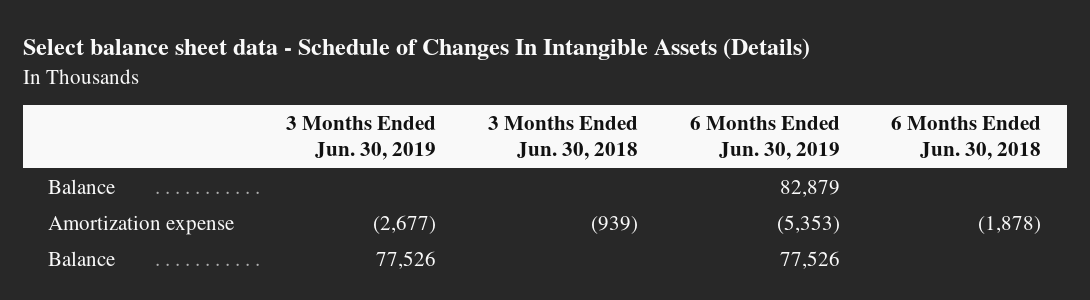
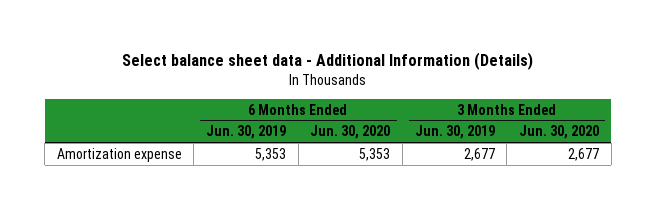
- Select balance sheet data - Schedule of Changes In Intangible Assets (Details)
+ Select balance sheet data - Additional Information (Details)
- | 3 Months Ended Jun. 30, 2019 | 3 Months Ended Jun. 30, 2018 | 6 Months Ended Jun. 30, 2019 | 6 Months Ended Jun. 30, 2018
+ | 6 Months Ended Jun. 30, 2019 | 6 Months Ended Jun. 30, 2020 | 3 Months Ended Jun. 30, 2019 | 3 Months Ended Jun. 30, 2020
- Balance | | | 82,879 |
- Amortization expense | (2,677) | (939) | (5,353) | (1,878)
- Balance | 77,526 | | 77,526 |
+ Amortization expense | 5,353 | 5,353 | 2,677 | 2,677

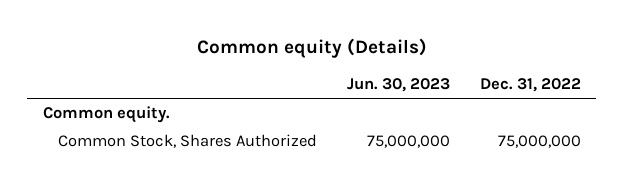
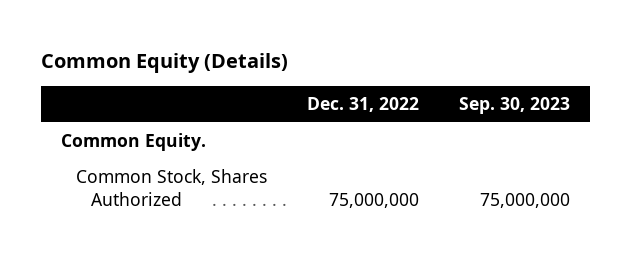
- Common equity (Details)
+ Common Equity (Details)
- | Jun. 30, 2023 | Dec. 31, 2022
+ | Dec. 31, 2022 | Sep. 30, 2023
- Common equity.
+ Common Equity.

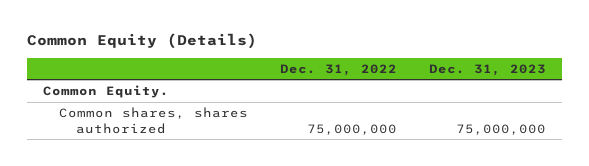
- | Dec. 31, 2022 | Sep. 30, 2023
+ | Dec. 31, 2022 | Dec. 31, 2023
- Common Stock, Shares Authorized | 75,000,000 | 75,000,000
+ Common shares, shares authorized | 75,000,000 | 75,000,000

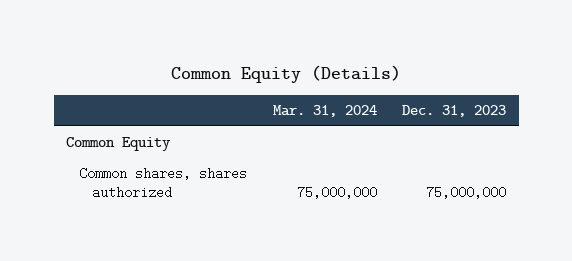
- | Dec. 31, 2022 | Dec. 31, 2023
+ | Mar. 31, 2024 | Dec. 31, 2023
- Common Equity.
+ Common Equity

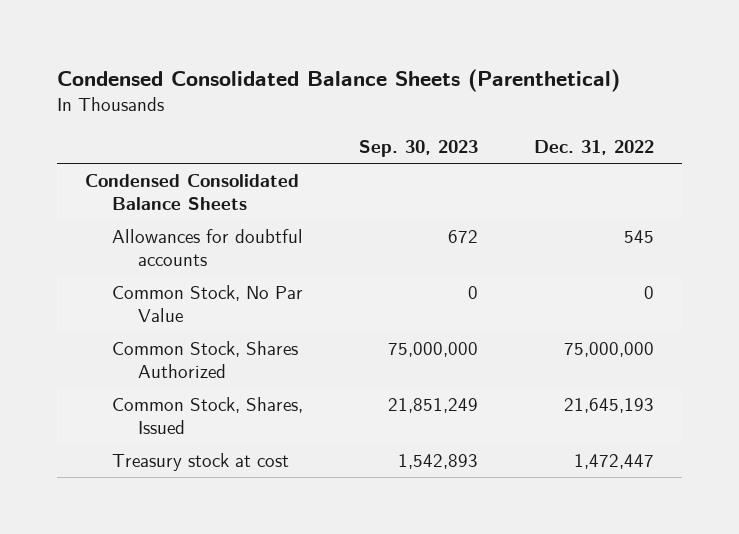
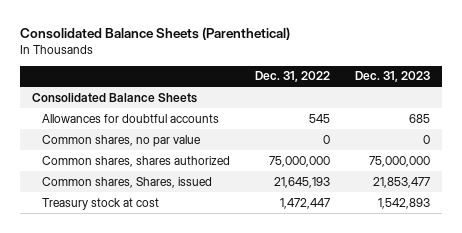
- Condensed Consolidated Balance Sheets (Parenthetical)
+ Consolidated Balance Sheets (Parenthetical)
- | Sep. 30, 2023 | Dec. 31, 2022
+ | Dec. 31, 2022 | Dec. 31, 2023
- Condensed Consolidated Balance Sheets
+ Consolidated Balance Sheets
- Common Stock, No Par Value | 0 | 0
- Common Stock, Shares Authorized | 75,000,000 | 75,000,000
- Common Stock, Shares, Issued | 21,851,249 | 21,645,193
+ Common shares, no par value | 0 | 0
+ Common shares, shares authorized | 75,000,000 | 75,000,000
+ Common shares, Shares, issued | 21,645,193 | 21,853,477

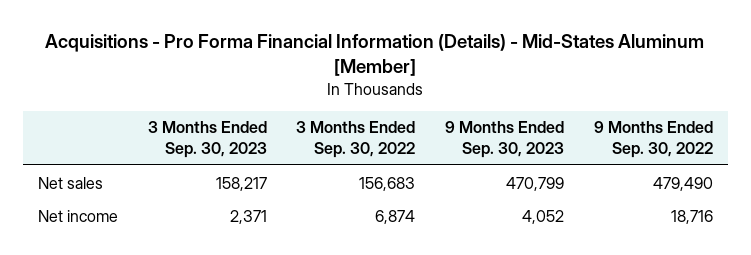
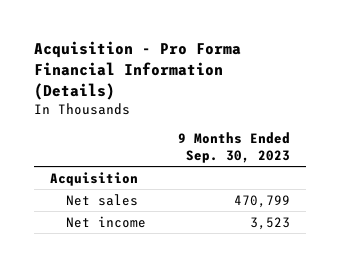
- Acquisitions - Pro Forma Financial Information (Details) - Mid-States Aluminum [Member]
+ Acquisition - Pro Forma Financial Information (Details)
- | 3 Months Ended Sep. 30, 2023 | 3 Months Ended Sep. 30, 2022 | 9 Months Ended Sep. 30, 2023 | 9 Months Ended Sep. 30, 2022
+ | 9 Months Ended Sep. 30, 2023
+ Acquisition
- Net income | 2,371 | 6,874 | 4,052 | 18,716
+ Net income | 3,523

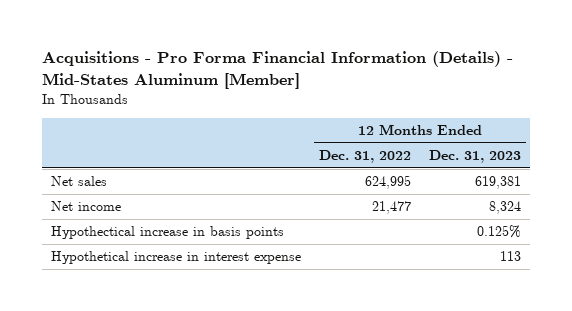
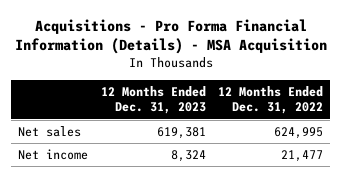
- Acquisitions - Pro Forma Financial Information (Details) - Mid-States Aluminum [Member]
+ Acquisitions - Pro Forma Financial Information (Details) - MSA Acquisition
- | 12 Months Ended Dec. 31, 2022 | 12 Months Ended Dec. 31, 2023
+ | 12 Months Ended Dec. 31, 2023 | 12 Months Ended Dec. 31, 2022
- Hypothectical increase in basis points | | 0.125%
- Hypothetical increase in interest expense | | 113

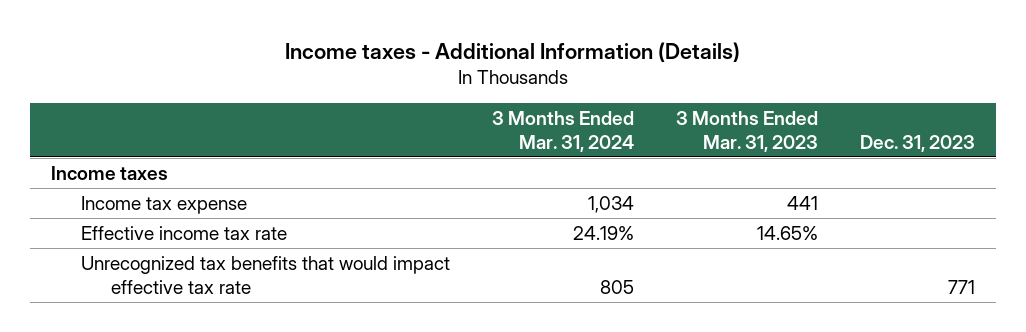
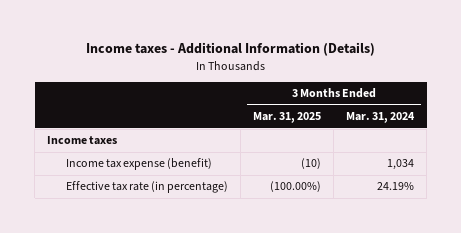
- | 3 Months Ended Mar. 31, 2024 | 3 Months Ended Mar. 31, 2023 | Dec. 31, 2023
+ | 3 Months Ended Mar. 31, 2025 | 3 Months Ended Mar. 31, 2024
- Income tax expense | 1,034 | 441 |
- Effective income tax rate | 24.19% | 14.65% |
- Unrecognized tax benefits that would impact effective tax rate | 805 | | 771
+ Income tax expense (benefit) | (10) | 1,034
+ Effective tax rate (in percentage) | (100.00%) | 24.19%

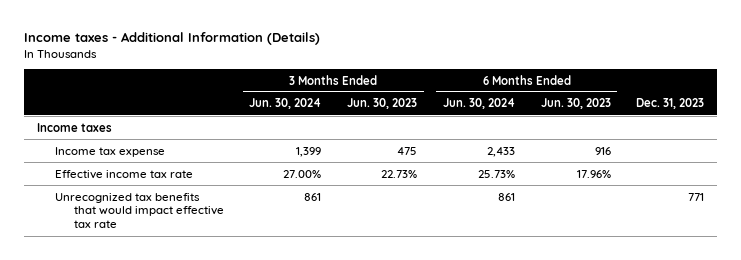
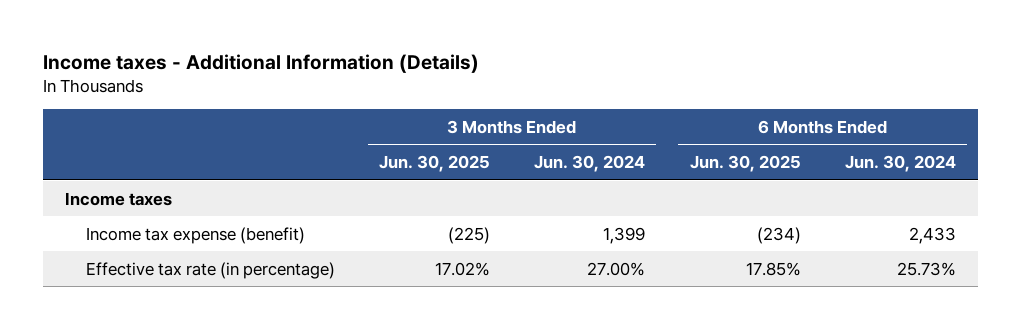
- | 3 Months Ended Jun. 30, 2024 | 3 Months Ended Jun. 30, 2023 | 6 Months Ended Jun. 30, 2024 | 6 Months Ended Jun. 30, 2023 | Dec. 31, 2023
+ | 3 Months Ended Jun. 30, 2025 | 3 Months Ended Jun. 30, 2024 | 6 Months Ended Jun. 30, 2025 | 6 Months Ended Jun. 30, 2024
- Income tax expense | 1,399 | 475 | 2,433 | 916 |
- Effective income tax rate | 27.00% | 22.73% | 25.73% | 17.96% |
- Unrecognized tax benefits that would impact effective tax rate | 861 | | 861 | | 771
+ Income tax expense (benefit) | (225) | 1,399 | (234) | 2,433
+ Effective tax rate (in percentage) | 17.02% | 27.00% | 17.85% | 25.73%

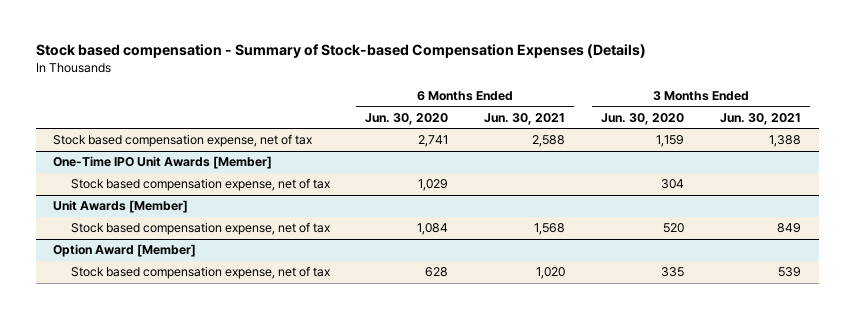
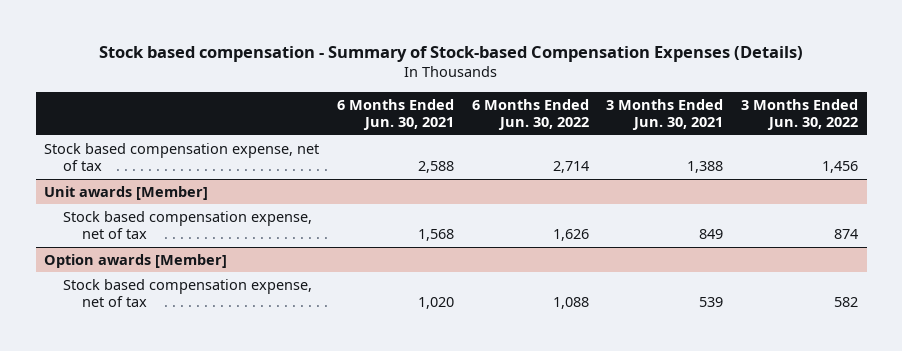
- | 6 Months Ended Jun. 30, 2020 | 6 Months Ended Jun. 30, 2021 | 3 Months Ended Jun. 30, 2020 | 3 Months Ended Jun. 30, 2021
+ | 6 Months Ended Jun. 30, 2021 | 6 Months Ended Jun. 30, 2022 | 3 Months Ended Jun. 30, 2021 | 3 Months Ended Jun. 30, 2022
- One-Time IPO Unit Awards [Member]
- Stock based compensation expense, net of tax | 1,029 | | 304 |
- Unit Awards [Member]
+ Unit awards [Member]
- Option Award [Member]
+ Option awards [Member]

